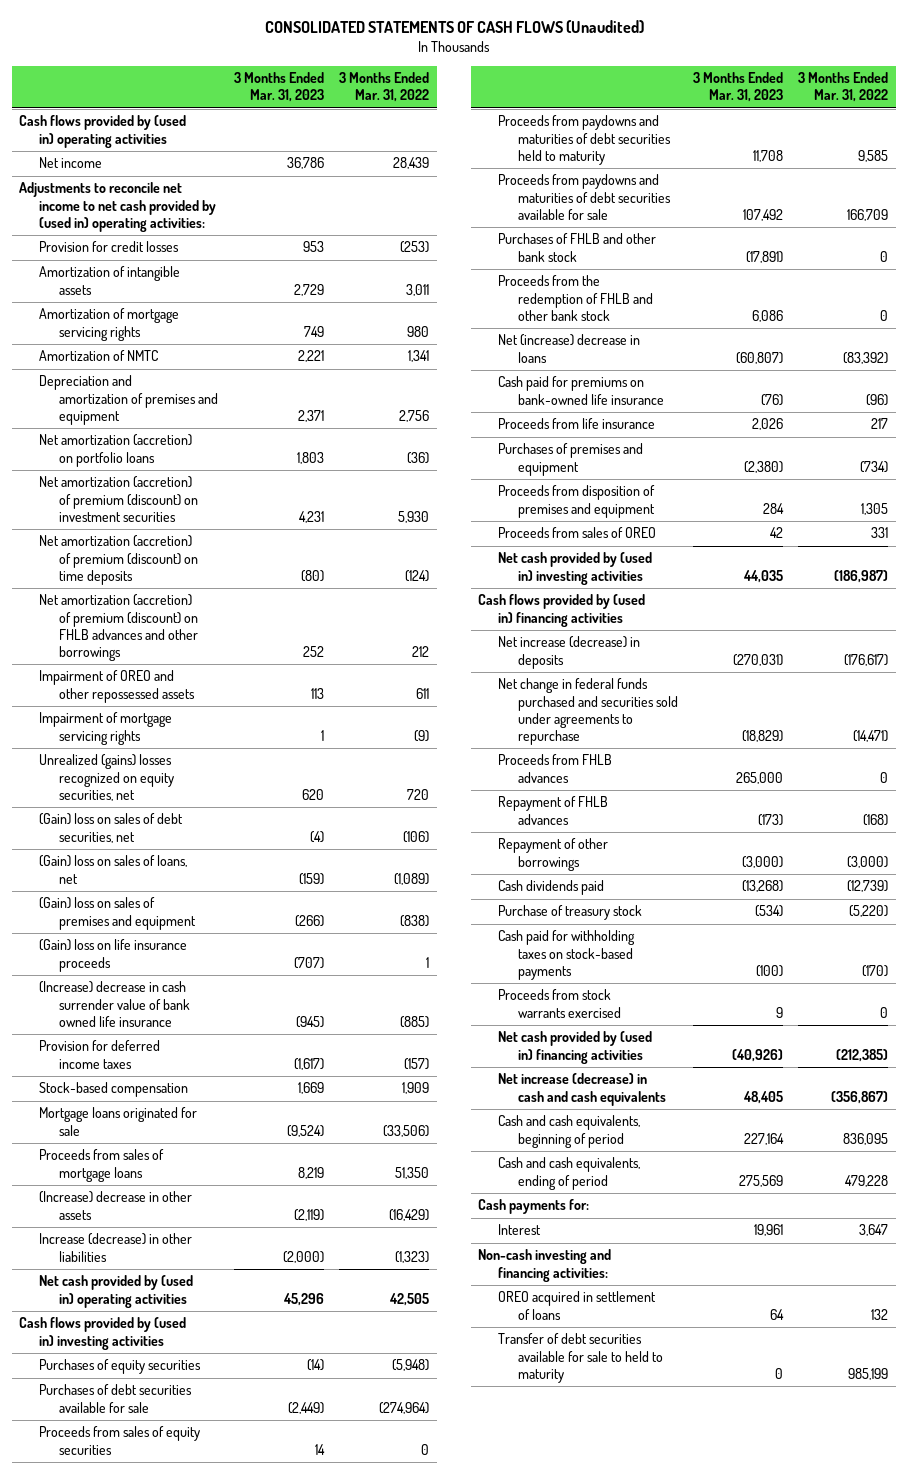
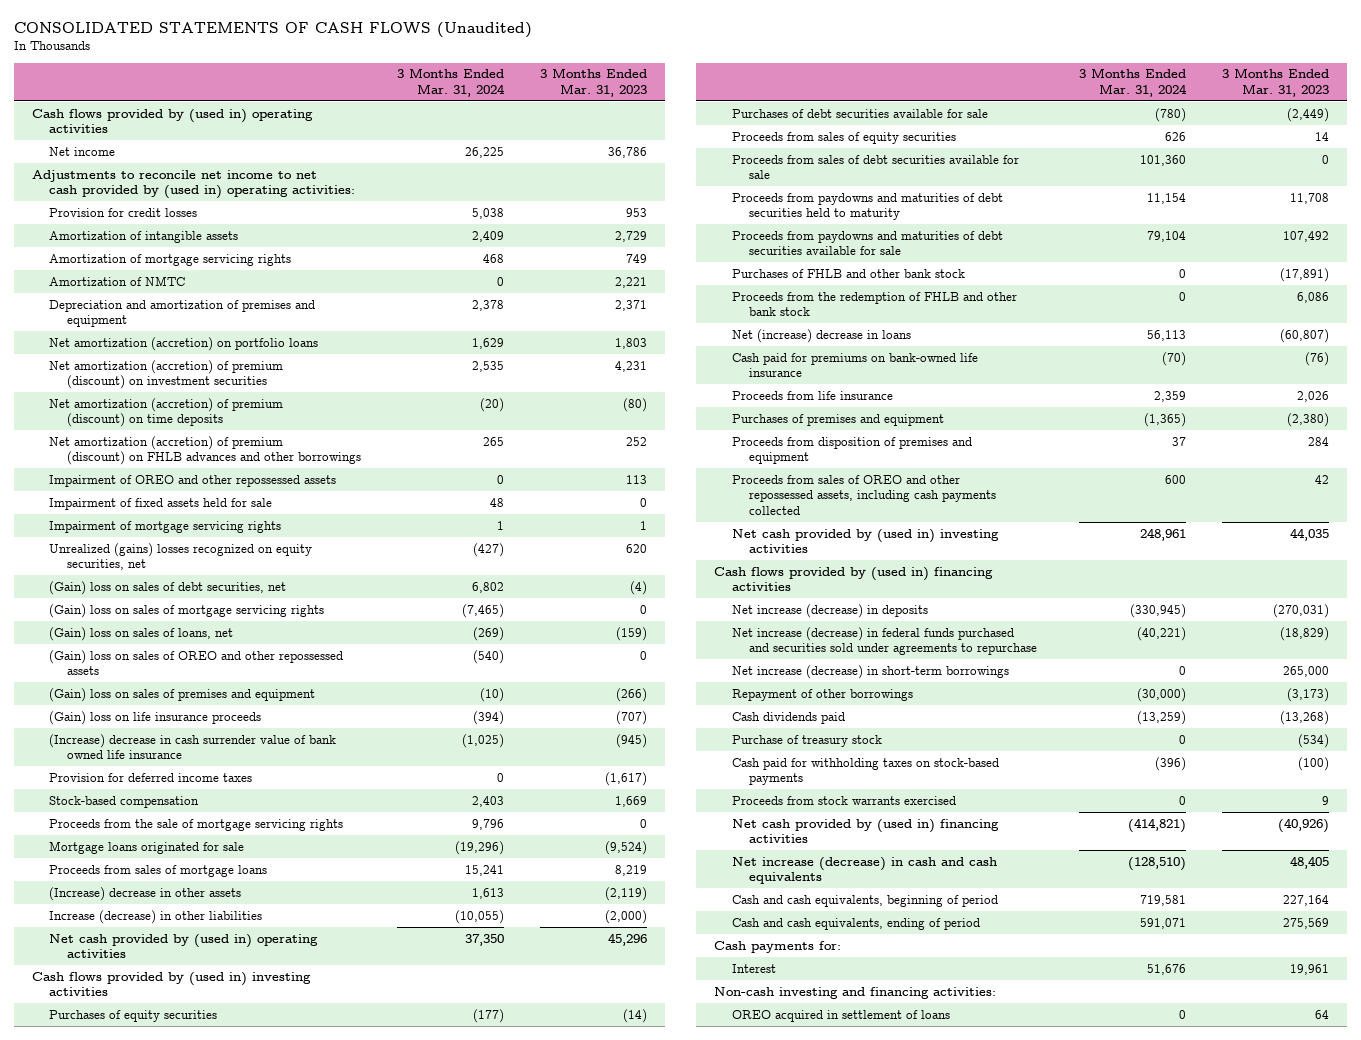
- | 3 Months Ended Mar. 31, 2023 | 3 Months Ended Mar. 31, 2022
+ | 3 Months Ended Mar. 31, 2024 | 3 Months Ended Mar. 31, 2023
+ Impairment of fixed assets held for sale | 48 | 0
+ (Gain) loss on sales of mortgage servicing rights | (7,465) | 0
+ (Gain) loss on sales of OREO and other repossessed assets | (540) | 0
+ Proceeds from the sale of mortgage servicing rights | 9,796 | 0
+ Proceeds from sales of debt securities available for sale | 101,360 | 0
- Proceeds from sales of OREO | 42 | 331
+ Proceeds from sales of OREO and other repossessed assets, including cash payments collected | 600 | 42
- Net change in federal funds purchased and securities sold under agreements to repurchase | (18,829) | (14,471)
- Proceeds from FHLB advances | 265,000 | 0
- Repayment of FHLB advances | (173) | (168)
- Repayment of other borrowings | (3,000) | (3,000)
+ Net increase (decrease) in federal funds purchased and securities sold under agreements to repurchase | (40,221) | (18,829)
+ Net increase (decrease) in short-term borrowings | 0 | 265,000
+ Repayment of other borrowings | (30,000) | (3,173)
- Transfer of debt securities available for sale to held to maturity | 0 | 985,199

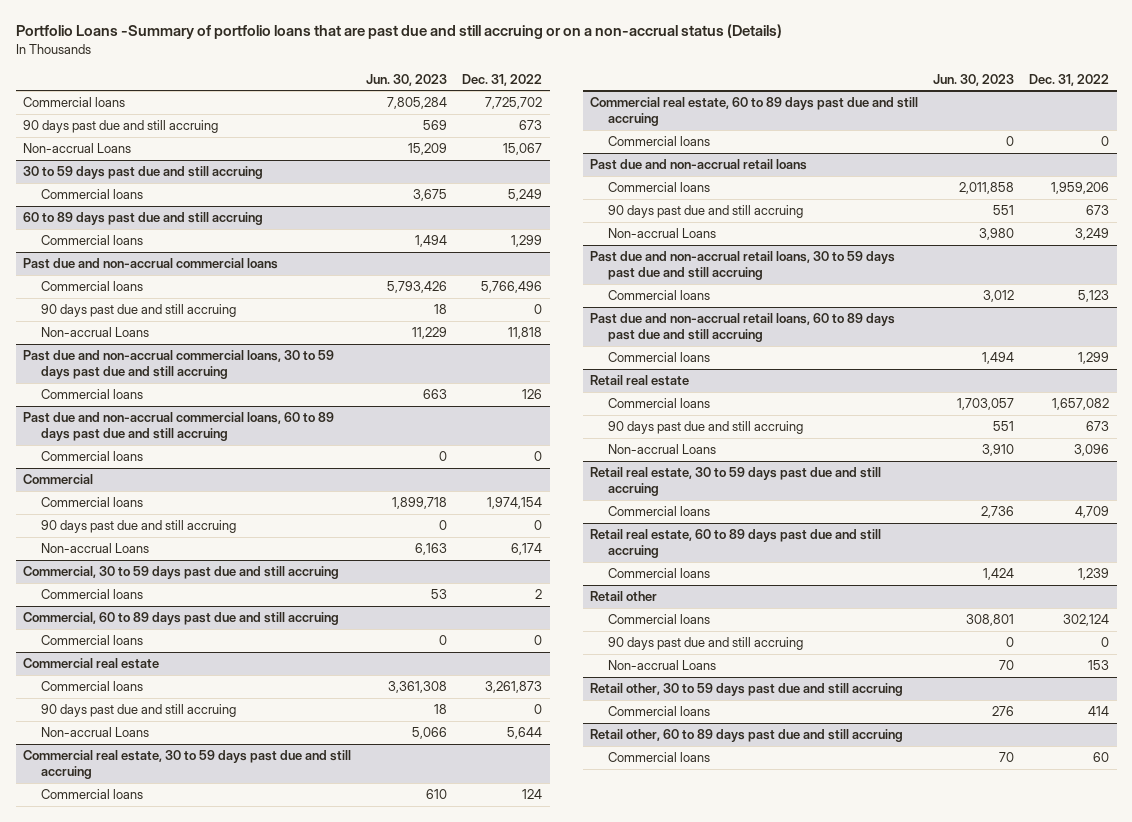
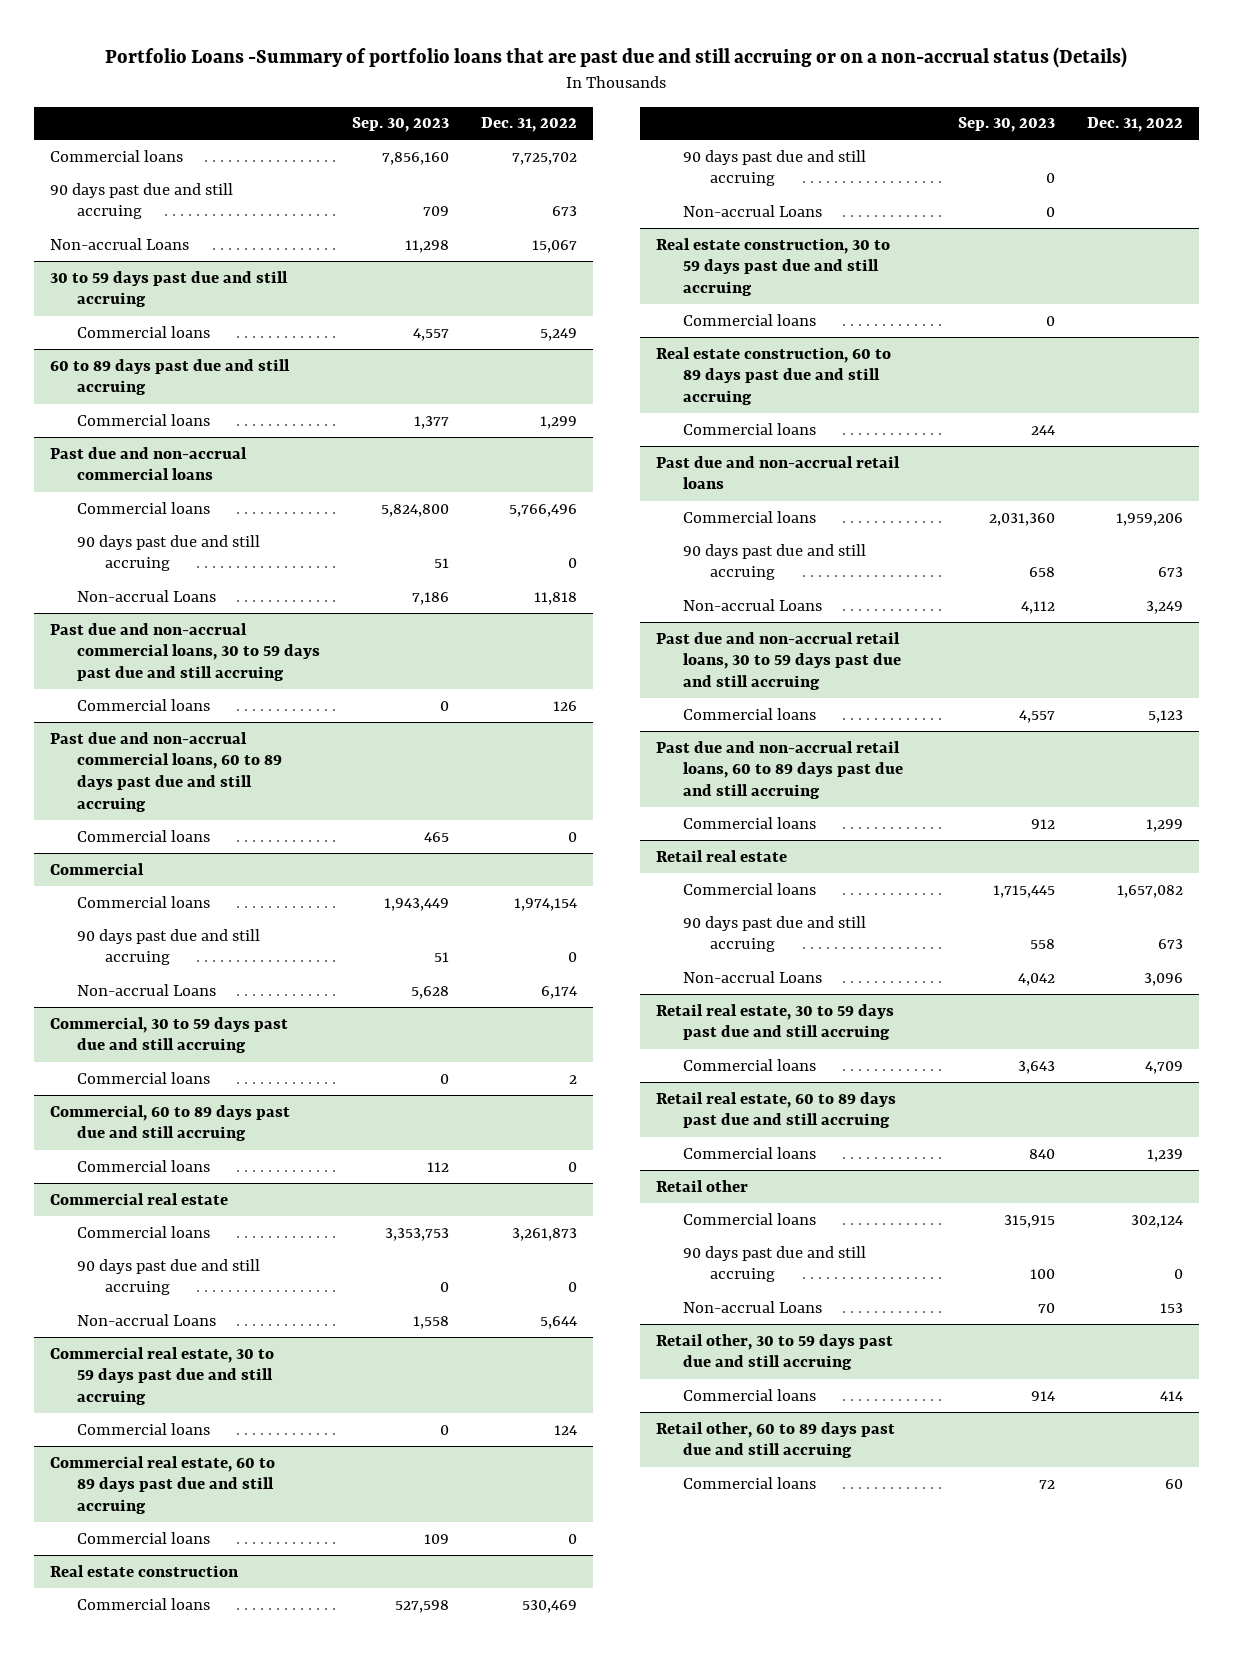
- | Jun. 30, 2023 | Dec. 31, 2022
+ | Sep. 30, 2023 | Dec. 31, 2022
+ Real estate construction
+ Commercial loans | 527,598 | 530,469
+ 90 days past due and still accruing | 0 |
+ Non-accrual Loans | 0 |
+ Real estate construction, 30 to 59 days past due and still accruing
+ Commercial loans | 0 |
+ Real estate construction, 60 to 89 days past due and still accruing
+ Commercial loans | 244 |

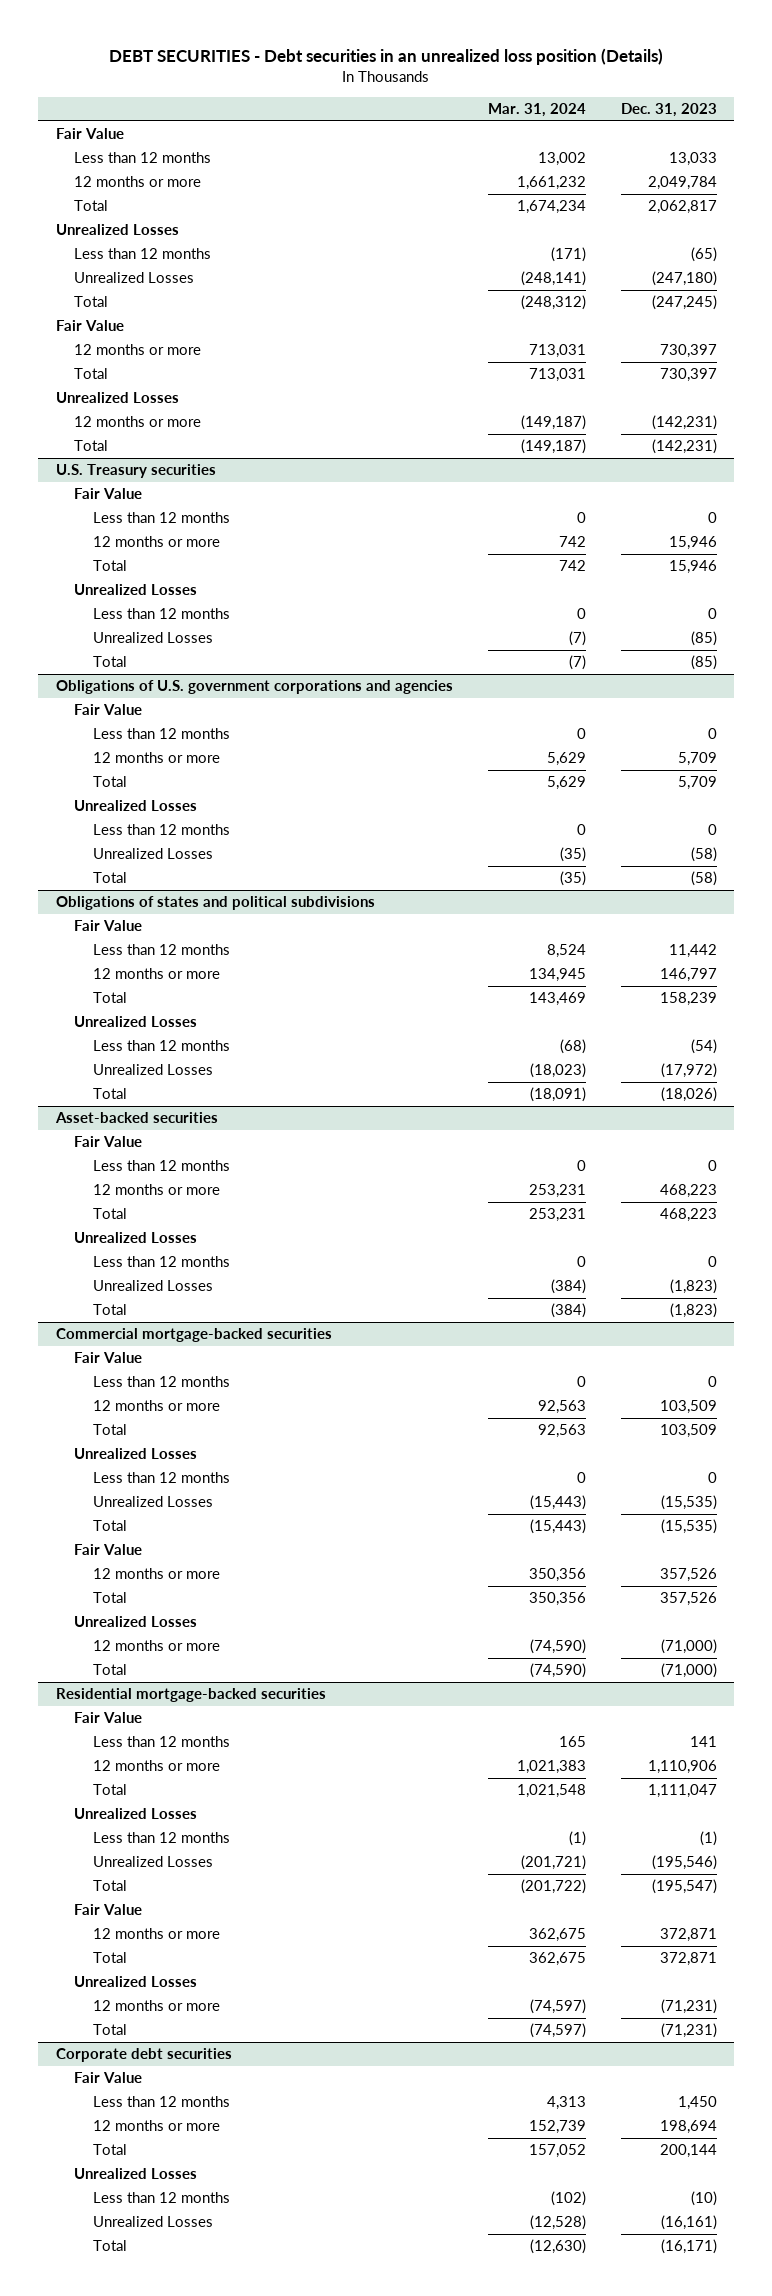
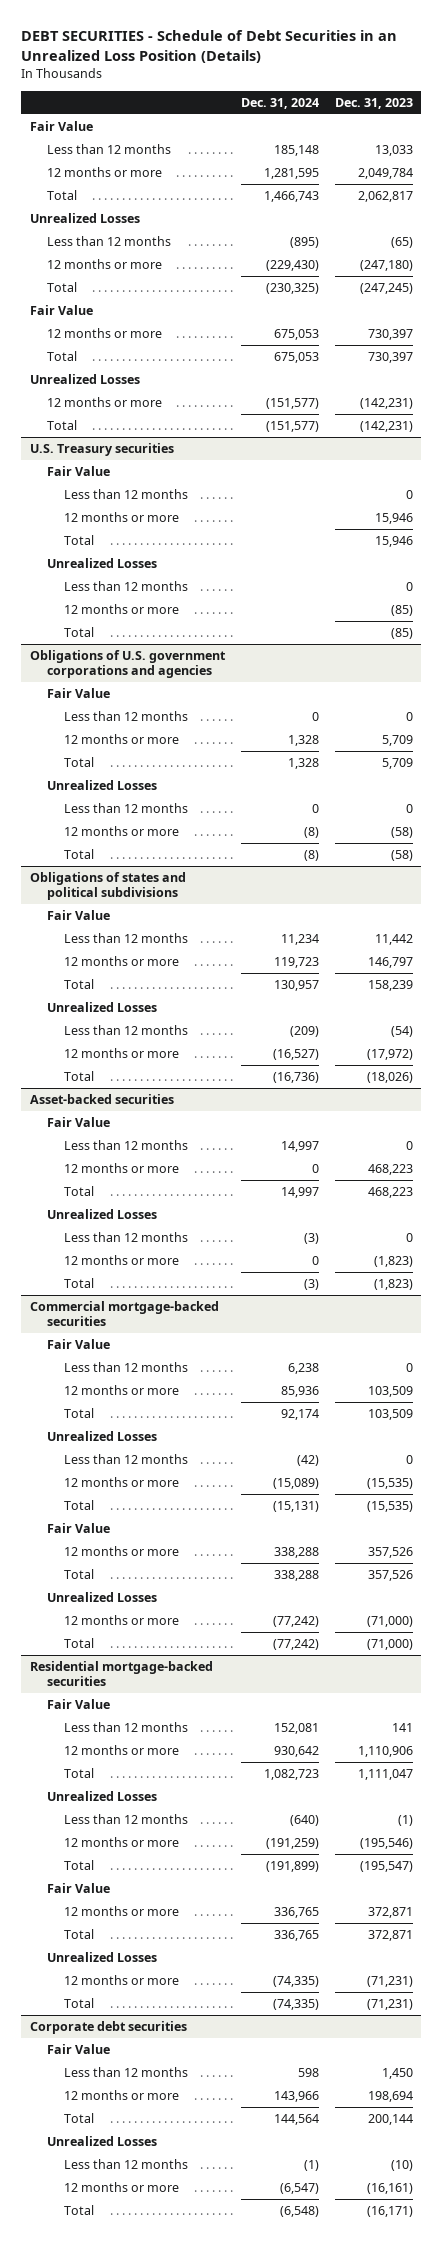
- DEBT SECURITIES - Debt securities in an unrealized loss position (Details)
+ DEBT SECURITIES - Schedule of Debt Securities in an Unrealized Loss Position (Details)
- | Mar. 31, 2024 | Dec. 31, 2023
+ | Dec. 31, 2024 | Dec. 31, 2023
- Unrealized Losses | (248,141) | (247,180)
+ 12 months or more | (229,430) | (247,180)
@ U.S. Treasury securities
- Unrealized Losses | (7) | (85)
+ 12 months or more | | (85)
@ Obligations of U.S. government corporations and agencies
- Unrealized Losses | (35) | (58)
+ 12 months or more | (8) | (58)
@ Obligations of states and political subdivisions
- Unrealized Losses | (18,023) | (17,972)
+ 12 months or more | (16,527) | (17,972)
@ Asset-backed securities
- Unrealized Losses | (384) | (1,823)
+ 12 months or more | 0 | (1,823)
@ Commercial mortgage-backed securities
- Unrealized Losses | (15,443) | (15,535)
+ 12 months or more | (15,089) | (15,535)
@ Residential mortgage-backed securities
- Unrealized Losses | (201,721) | (195,546)
+ 12 months or more | (191,259) | (195,546)
@ Corporate debt securities
- Unrealized Losses | (12,528) | (16,161)
+ 12 months or more | (6,547) | (16,161)

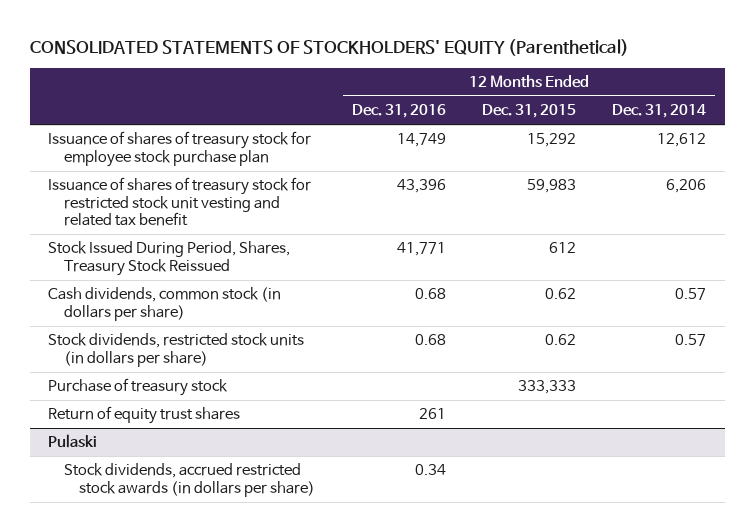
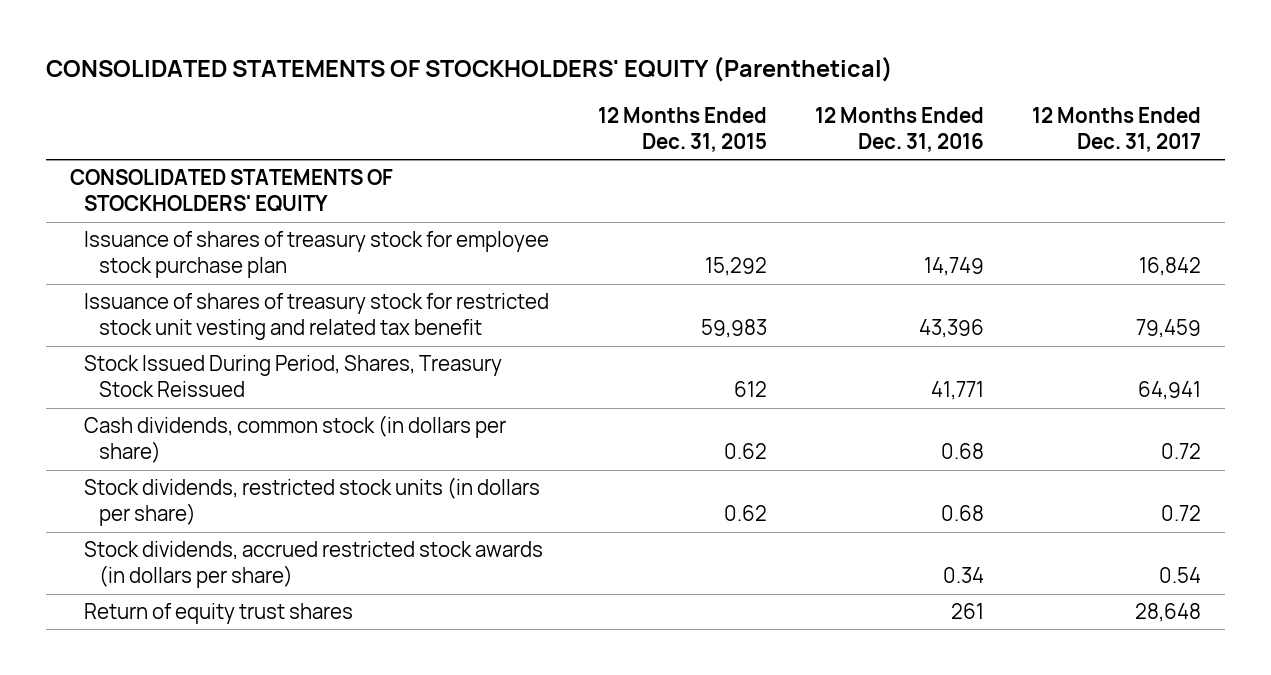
- | 12 Months Ended Dec. 31, 2016 | 12 Months Ended Dec. 31, 2015 | 12 Months Ended Dec. 31, 2014
+ | 12 Months Ended Dec. 31, 2015 | 12 Months Ended Dec. 31, 2016 | 12 Months Ended Dec. 31, 2017
+ CONSOLIDATED STATEMENTS OF STOCKHOLDERS' EQUITY
- Purchase of treasury stock | | 333,333 |
- Pulaski
moved down: Return of equity trust shares | | 261 | 28,648

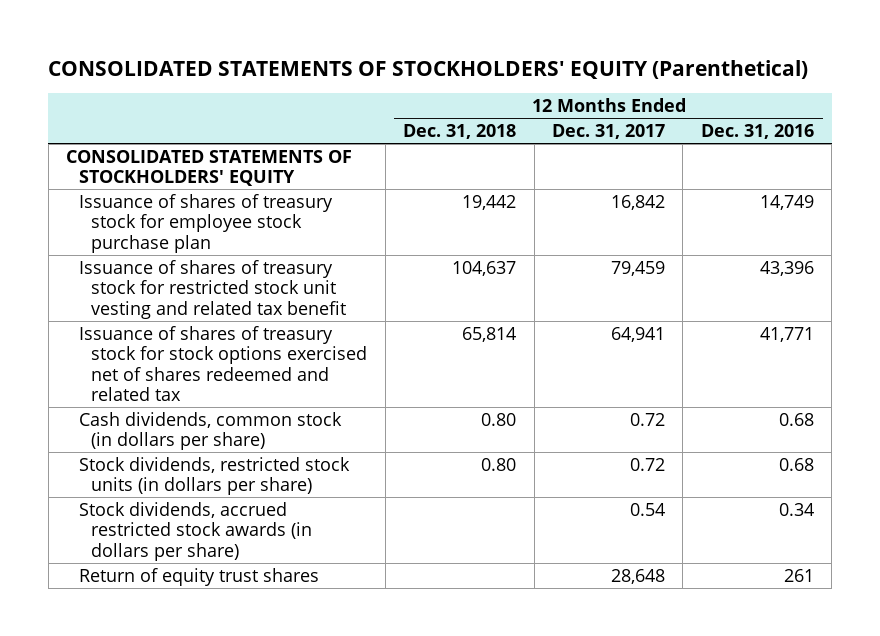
- | 12 Months Ended Dec. 31, 2015 | 12 Months Ended Dec. 31, 2016 | 12 Months Ended Dec. 31, 2017
+ | 12 Months Ended Dec. 31, 2018 | 12 Months Ended Dec. 31, 2017 | 12 Months Ended Dec. 31, 2016
- Stock Issued During Period, Shares, Treasury Stock Reissued | 612 | 41,771 | 64,941
+ Issuance of shares of treasury stock for stock options exercised net of shares redeemed and related tax | 65,814 | 64,941 | 41,771

